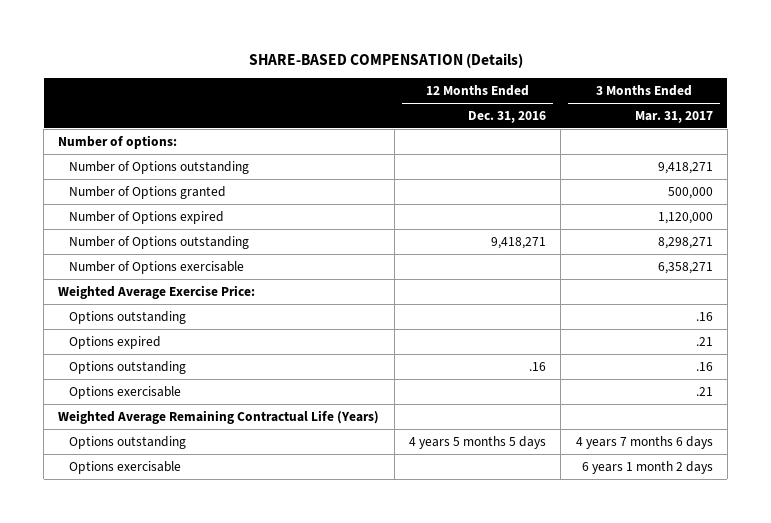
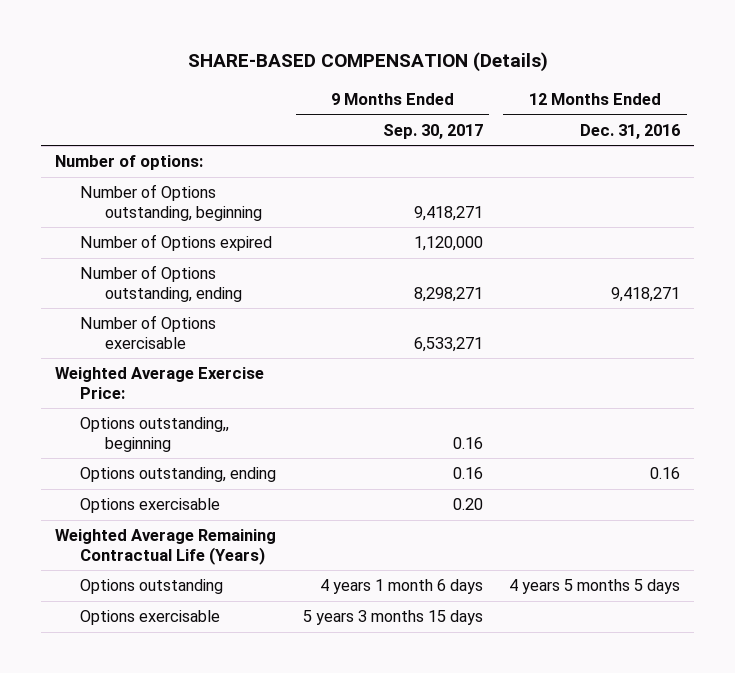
- | 12 Months Ended Dec. 31, 2016 | 3 Months Ended Mar. 31, 2017
+ | 9 Months Ended Sep. 30, 2017 | 12 Months Ended Dec. 31, 2016
- Number of Options outstanding | | 9,418,271
- Number of Options granted | | 500,000
+ Number of Options outstanding, beginning | 9,418,271 |
- Number of Options outstanding | 9,418,271 | 8,298,271
+ Number of Options outstanding, ending | 8,298,271 | 9,418,271
- Options outstanding | | .16
- Options expired | | .21
- Options outstanding | .16 | .16
+ Options outstanding,, beginning | 0.16 |
+ Options outstanding, ending | 0.16 | 0.16

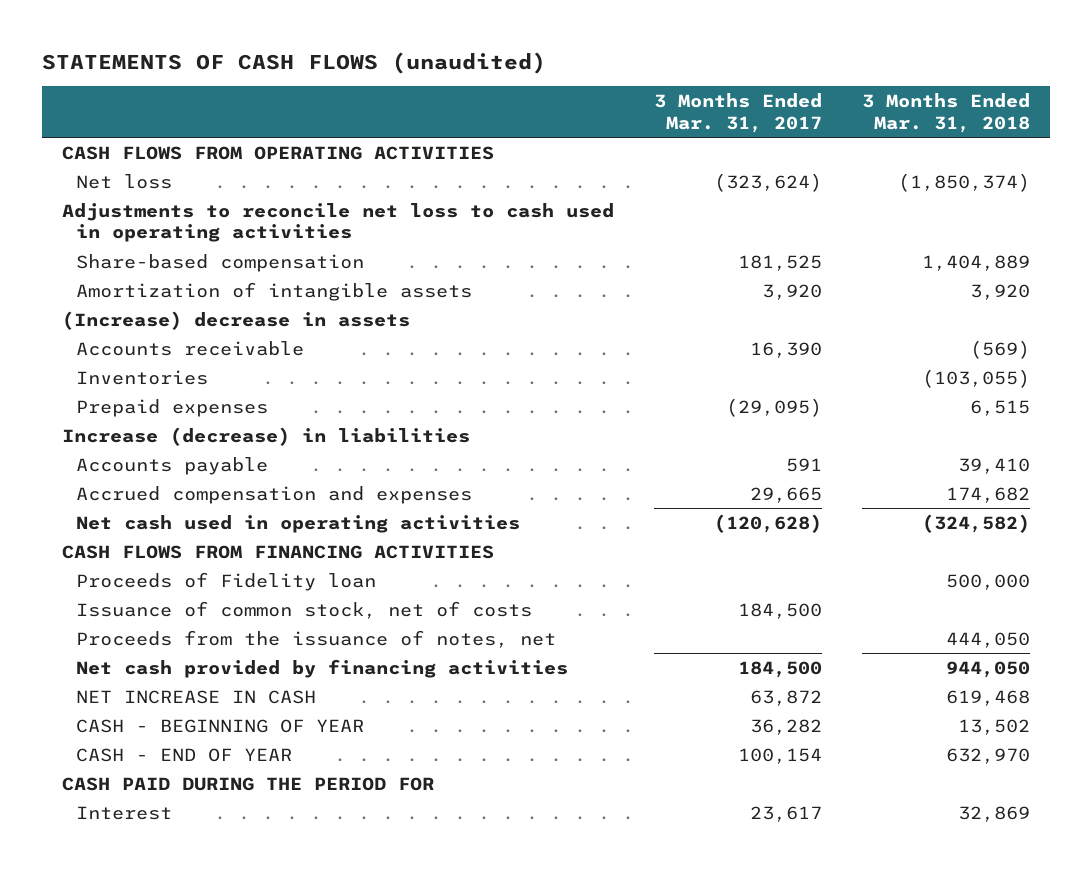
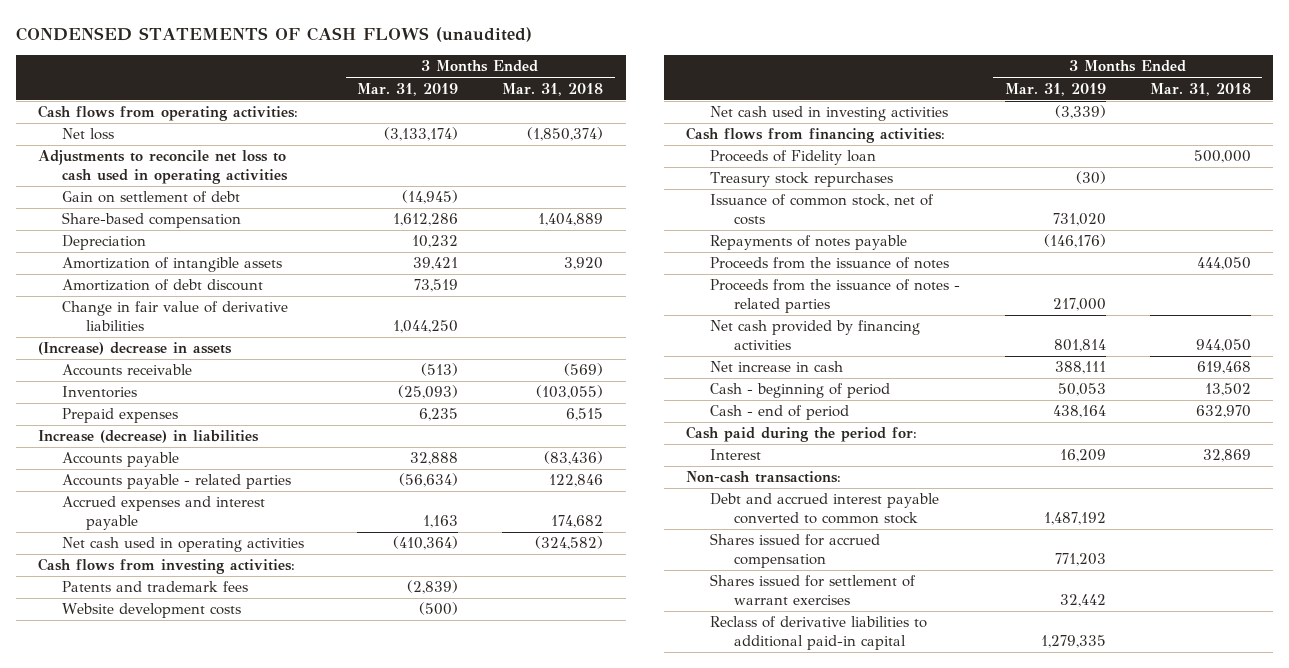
- STATEMENTS OF CASH FLOWS (unaudited)
+ CONDENSED STATEMENTS OF CASH FLOWS (unaudited)
- | 3 Months Ended Mar. 31, 2017 | 3 Months Ended Mar. 31, 2018
+ | 3 Months Ended Mar. 31, 2019 | 3 Months Ended Mar. 31, 2018
- CASH FLOWS FROM OPERATING ACTIVITIES
+ Cash flows from operating activities:
+ Gain on settlement of debt | (14,945) |
+ Depreciation | 10,232 |
+ Amortization of debt discount | 73,519 |
+ Change in fair value of derivative liabilities | 1,044,250 |
- Accounts payable | 591 | 39,410
- Accrued compensation and expenses | 29,665 | 174,682
+ Accounts payable | 32,888 | (83,436)
+ Accounts payable - related parties | (56,634) | 122,846
+ Accrued expenses and interest payable | 1,163 | 174,682
- CASH FLOWS FROM FINANCING ACTIVITIES
+ Cash flows from investing activities:
+ Patents and trademark fees | (2,839) |
+ Website development costs | (500) |
+ Net cash used in investing activities | (3,339) |
+ Cash flows from financing activities:
+ Treasury stock repurchases | (30) |
- Proceeds from the issuance of notes, net | | 444,050
+ Repayments of notes payable | (146,176) |
+ Proceeds from the issuance of notes | | 444,050
+ Proceeds from the issuance of notes - related parties | 217,000 |
- NET INCREASE IN CASH | 63,872 | 619,468
- CASH - BEGINNING OF YEAR | 36,282 | 13,502
- CASH - END OF YEAR | 100,154 | 632,970
- CASH PAID DURING THE PERIOD FOR
+ Net increase in cash | 388,111 | 619,468
+ Cash - beginning of period | 50,053 | 13,502
+ Cash - end of period | 438,164 | 632,970
+ Cash paid during the period for:
+ Non-cash transactions:
+ Debt and accrued interest payable converted to common stock | 1,487,192 |
+ Shares issued for accrued compensation | 771,203 |
+ Shares issued for settlement of warrant exercises | 32,442 |
+ Reclass of derivative liabilities to additional paid-in capital | 1,279,335 |

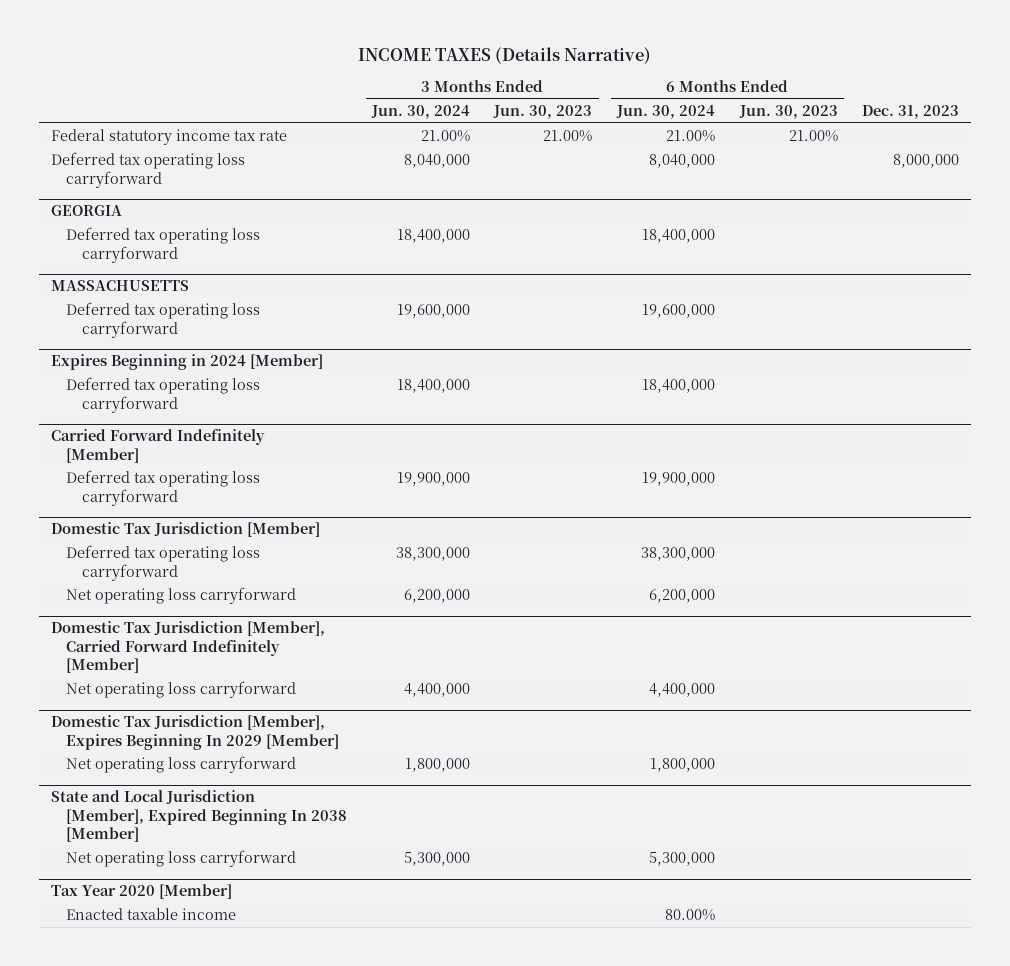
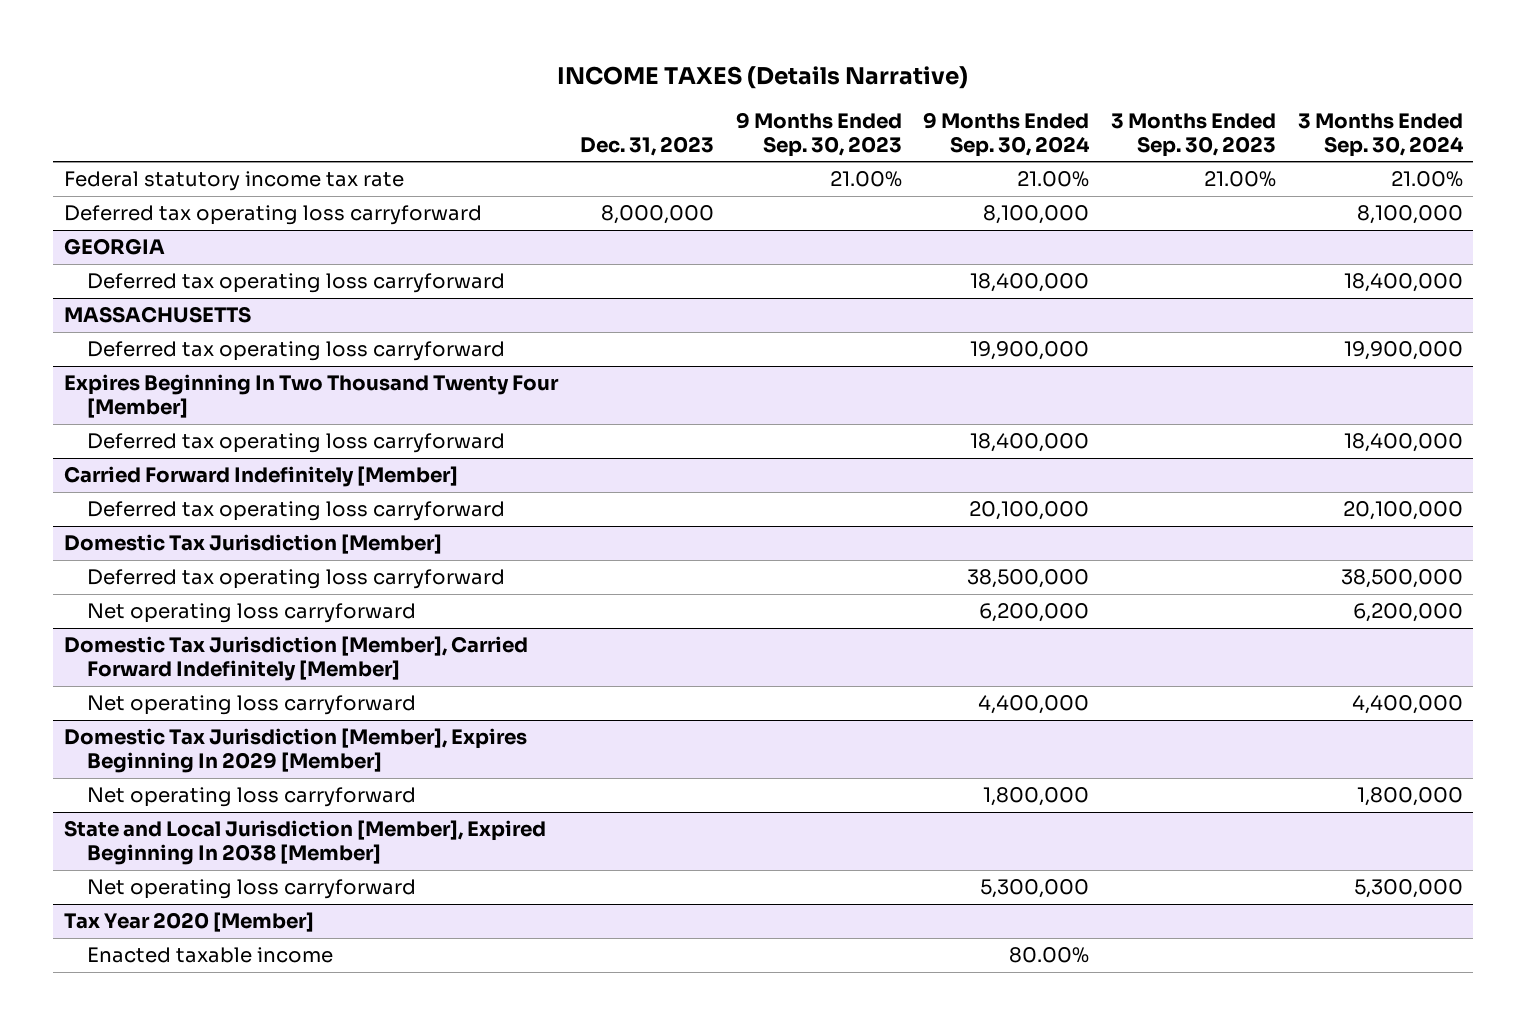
- | 3 Months Ended Jun. 30, 2024 | 3 Months Ended Jun. 30, 2023 | 6 Months Ended Jun. 30, 2024 | 6 Months Ended Jun. 30, 2023 | Dec. 31, 2023
+ | Dec. 31, 2023 | 9 Months Ended Sep. 30, 2023 | 9 Months Ended Sep. 30, 2024 | 3 Months Ended Sep. 30, 2023 | 3 Months Ended Sep. 30, 2024
- Expires Beginning in 2024 [Member]
+ Expires Beginning In Two Thousand Twenty Four [Member]

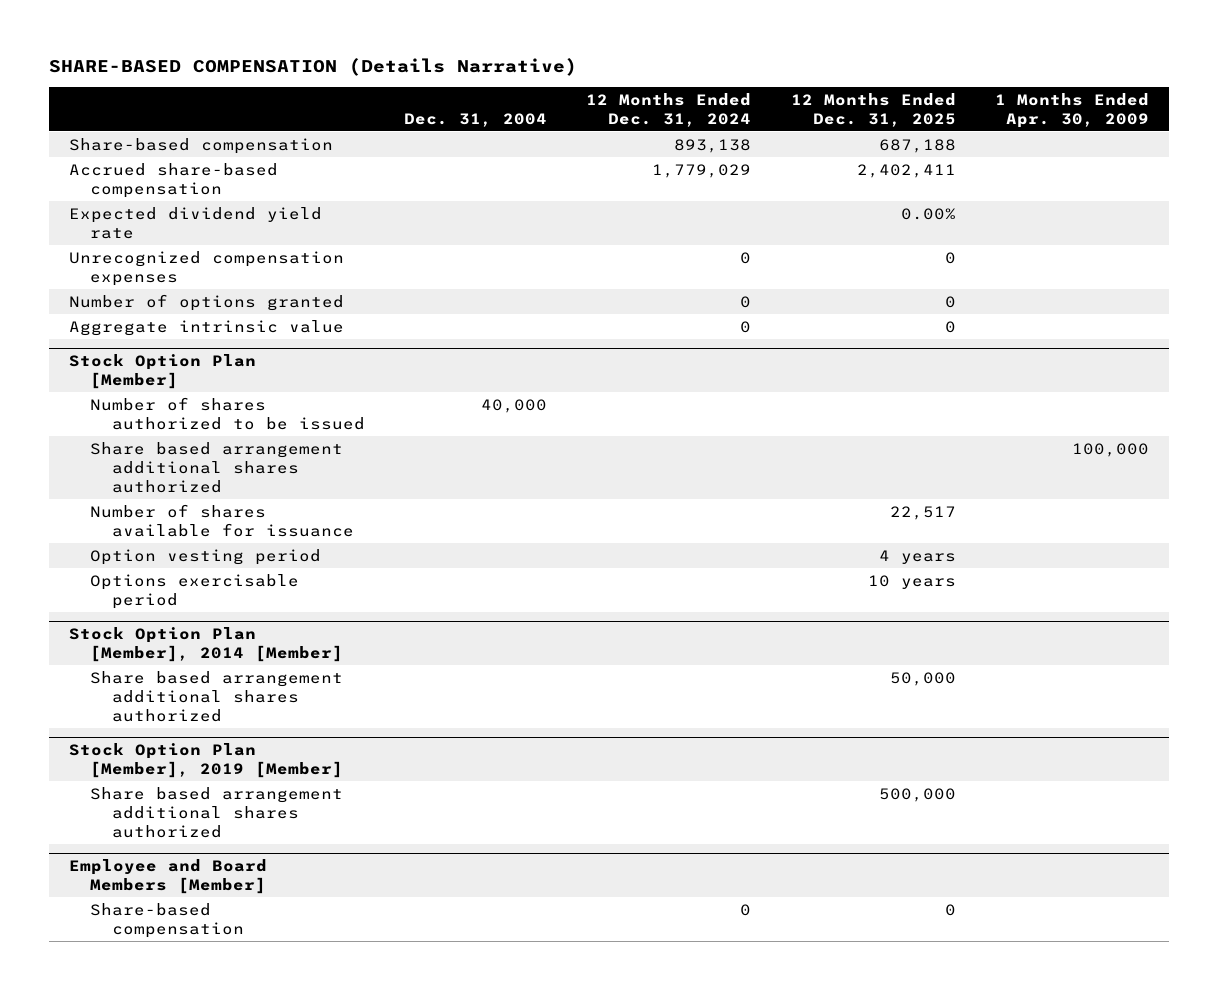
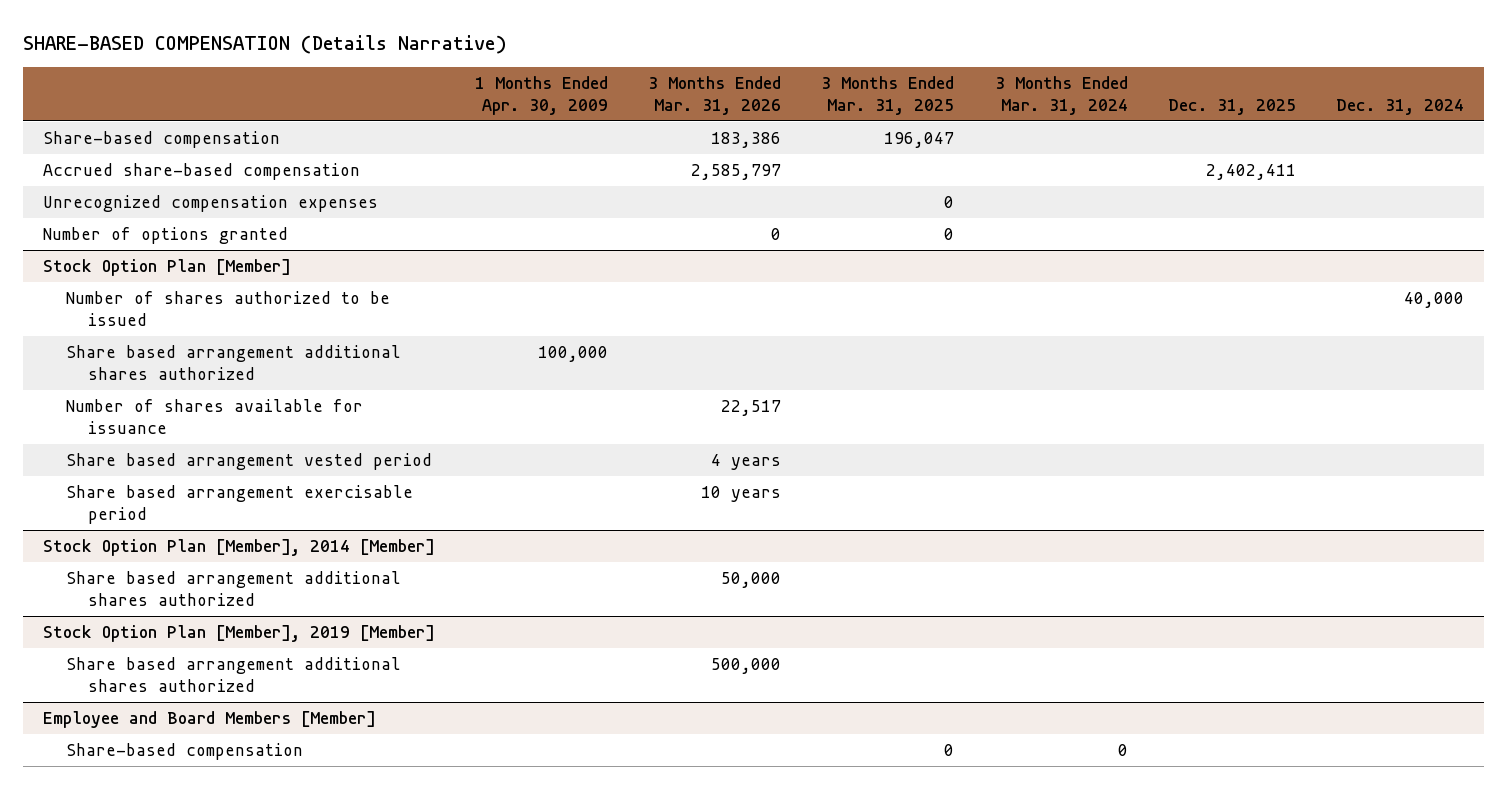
- | Dec. 31, 2004 | 12 Months Ended Dec. 31, 2024 | 12 Months Ended Dec. 31, 2025 | 1 Months Ended Apr. 30, 2009
+ | 1 Months Ended Apr. 30, 2009 | 3 Months Ended Mar. 31, 2026 | 3 Months Ended Mar. 31, 2025 | 3 Months Ended Mar. 31, 2024 | Dec. 31, 2025 | Dec. 31, 2024
- Expected dividend yield rate | | | 0.00% |
- Aggregate intrinsic value | | 0 | 0 |
@ Stock Option Plan [Member]
- Option vesting period | | | 4 years |
- Options exercisable period | | | 10 years |
+ Share based arrangement vested period | | 4 years | | | |
+ Share based arrangement exercisable period | | 10 years | | | |

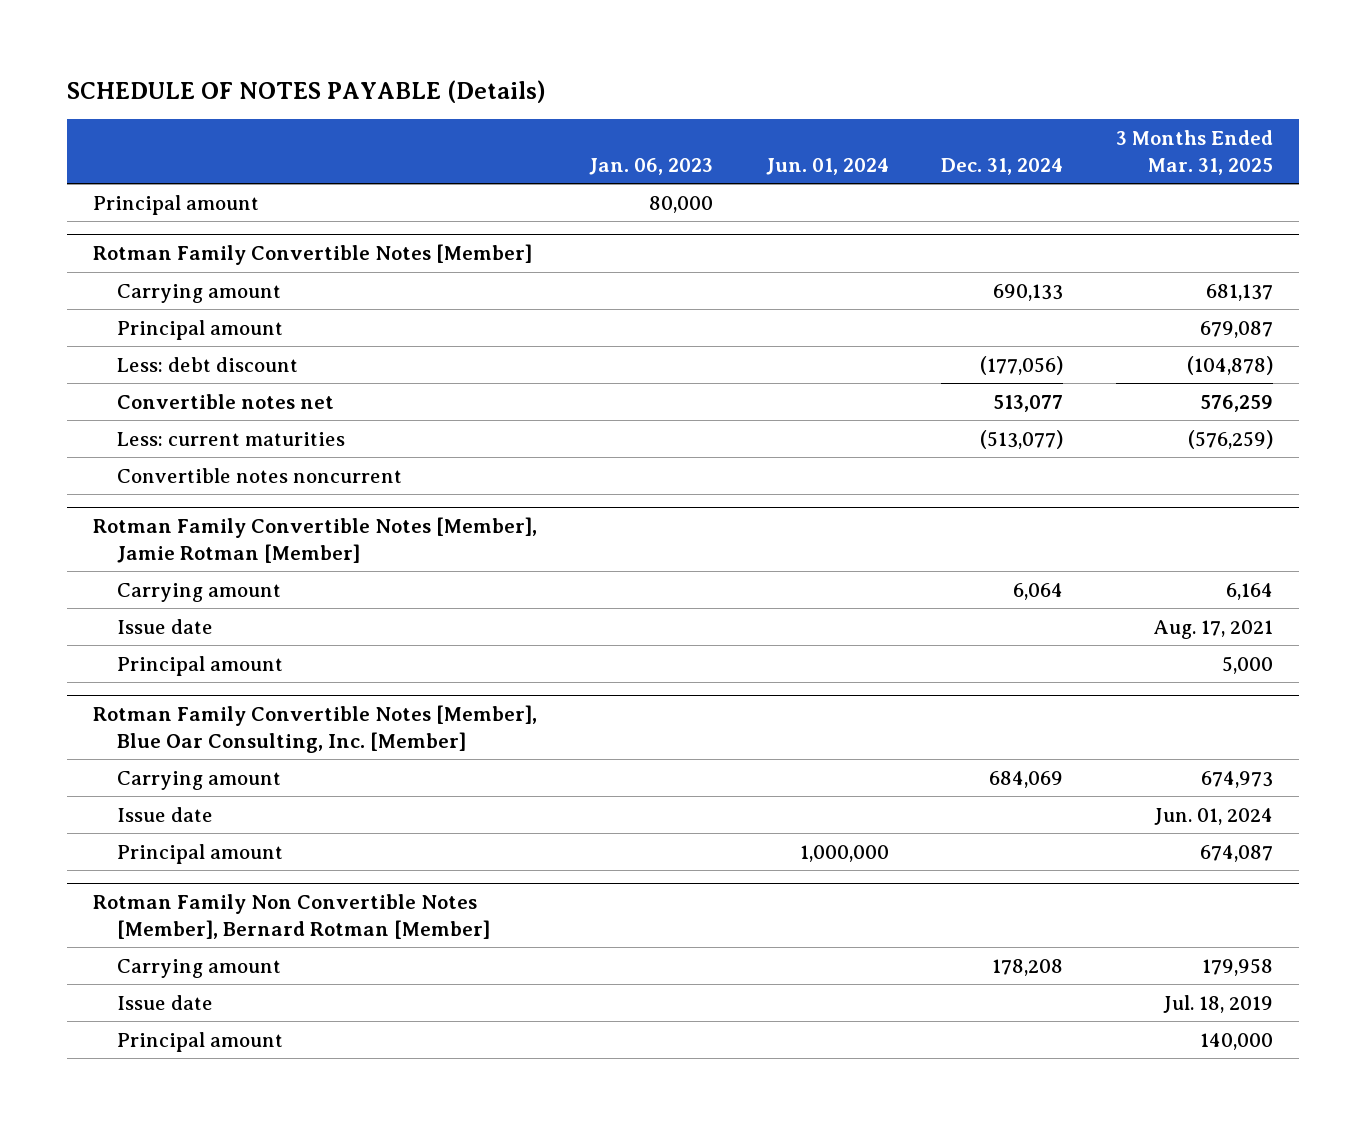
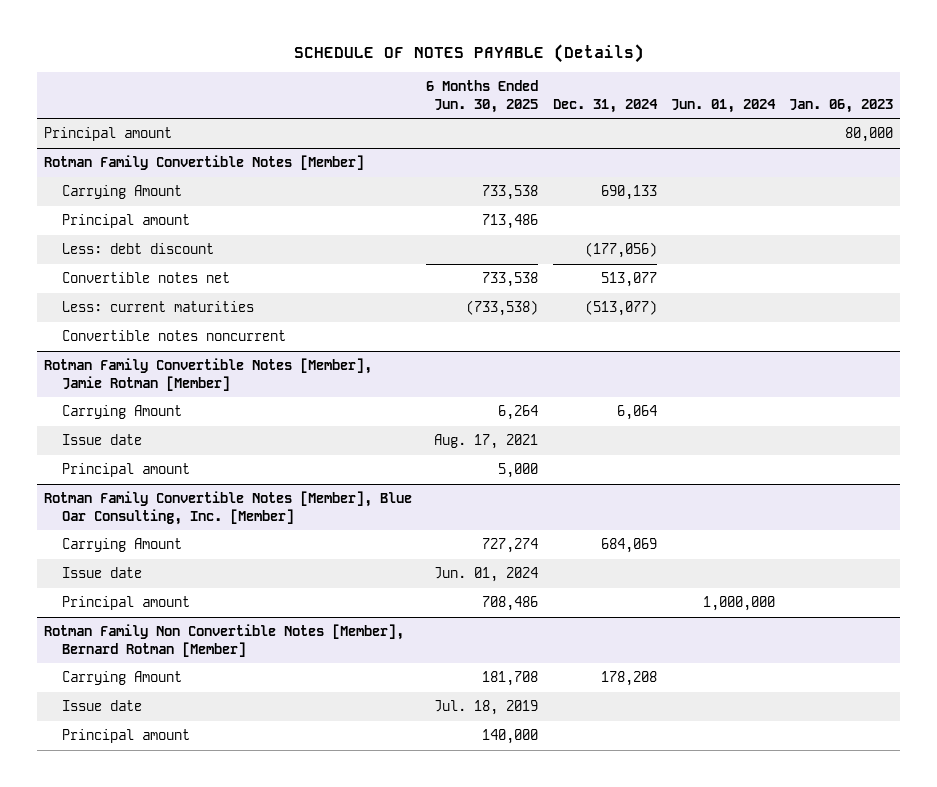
- | Jan. 06, 2023 | Jun. 01, 2024 | Dec. 31, 2024 | 3 Months Ended Mar. 31, 2025
+ | 6 Months Ended Jun. 30, 2025 | Dec. 31, 2024 | Jun. 01, 2024 | Jan. 06, 2023
@ Rotman Family Convertible Notes [Member]
- Carrying amount | | | 690,133 | 681,137
+ Carrying Amount | 733,538 | 690,133 | |
@ Rotman Family Convertible Notes [Member], Jamie Rotman [Member]
- Carrying amount | | | 6,064 | 6,164
+ Carrying Amount | 6,264 | 6,064 | |
@ Rotman Family Convertible Notes [Member], Blue Oar Consulting, Inc. [Member]
- Carrying amount | | | 684,069 | 674,973
+ Carrying Amount | 727,274 | 684,069 | |
@ Rotman Family Non Convertible Notes [Member], Bernard Rotman [Member]
- Carrying amount | | | 178,208 | 179,958
+ Carrying Amount | 181,708 | 178,208 | |

